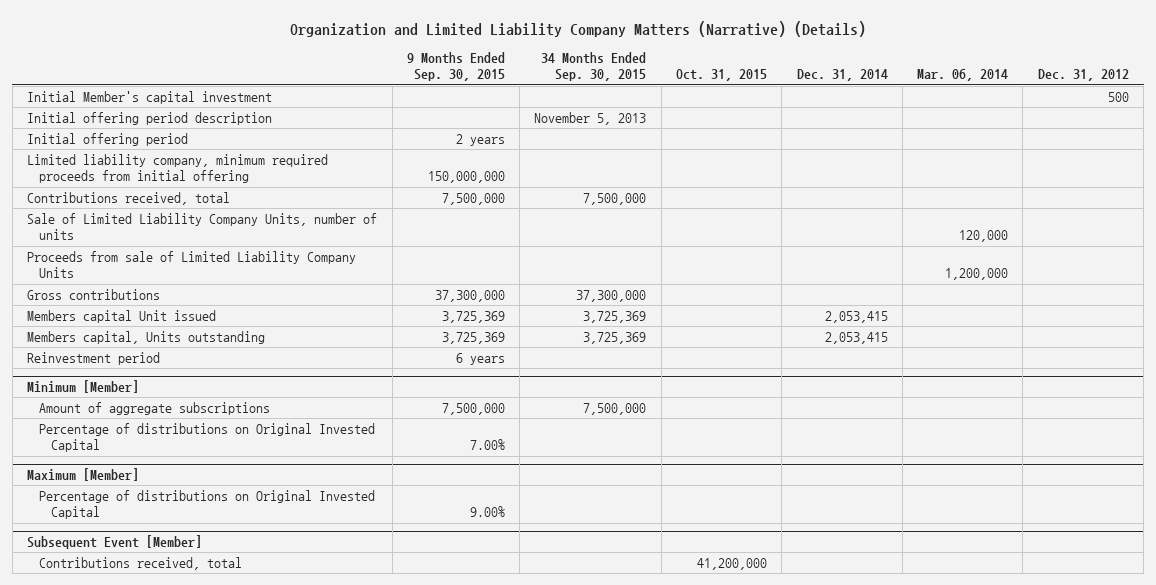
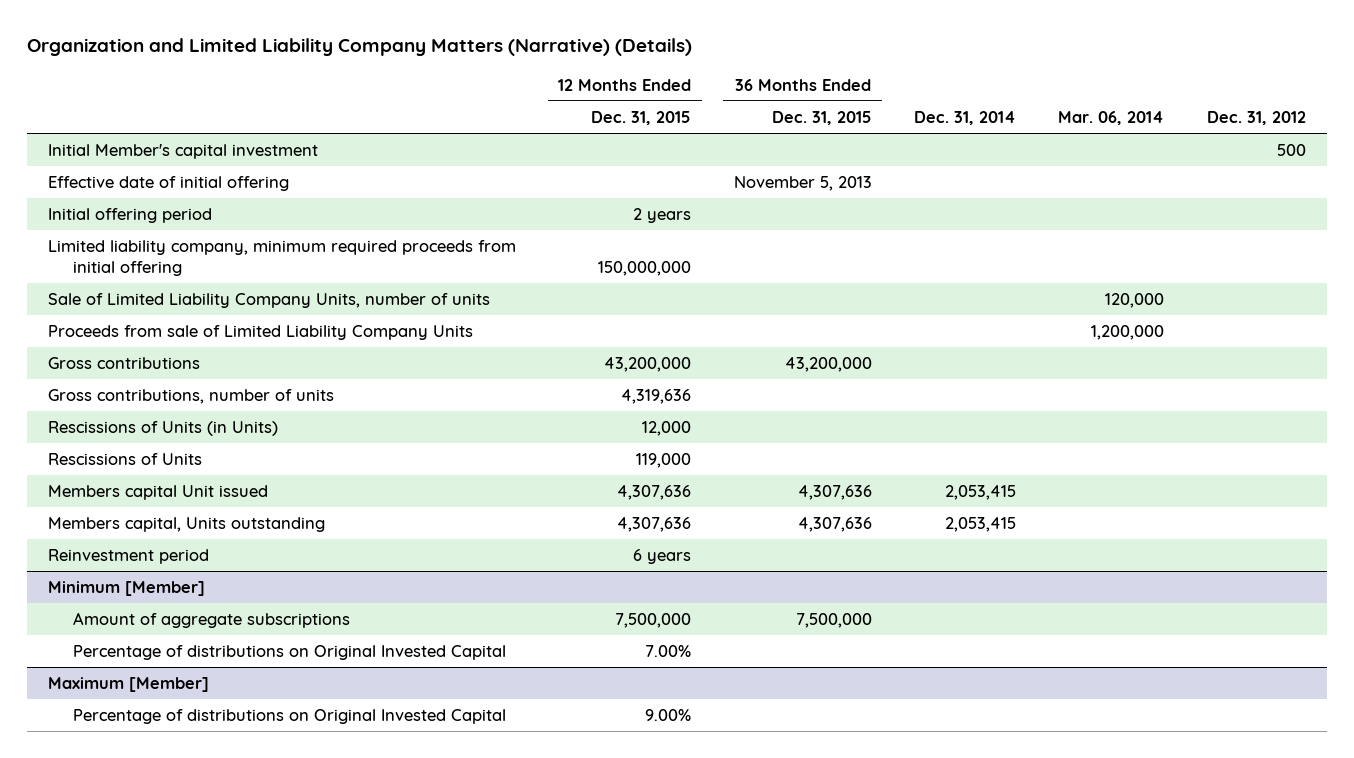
- | 9 Months Ended Sep. 30, 2015 | 34 Months Ended Sep. 30, 2015 | Oct. 31, 2015 | Dec. 31, 2014 | Mar. 06, 2014 | Dec. 31, 2012
+ | 12 Months Ended Dec. 31, 2015 | 36 Months Ended Dec. 31, 2015 | Dec. 31, 2014 | Mar. 06, 2014 | Dec. 31, 2012
- Initial offering period description | | November 5, 2013 | | | |
+ Effective date of initial offering | | November 5, 2013 | | |
- Contributions received, total | 7,500,000 | 7,500,000 | | | |
+ Gross contributions, number of units | 4,319,636 | | | |
+ Rescissions of Units (in Units) | 12,000 | | | |
+ Rescissions of Units | 119,000 | | | |
- Subsequent Event [Member]
- Contributions received, total | | | 41,200,000 | | |

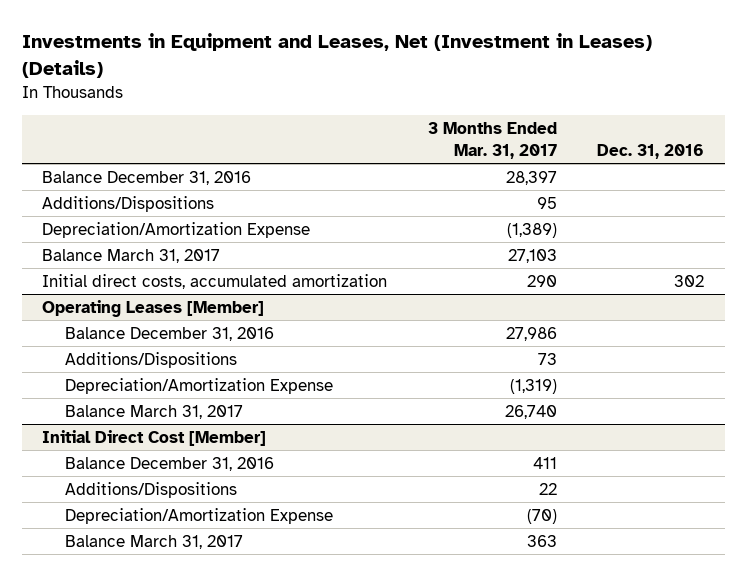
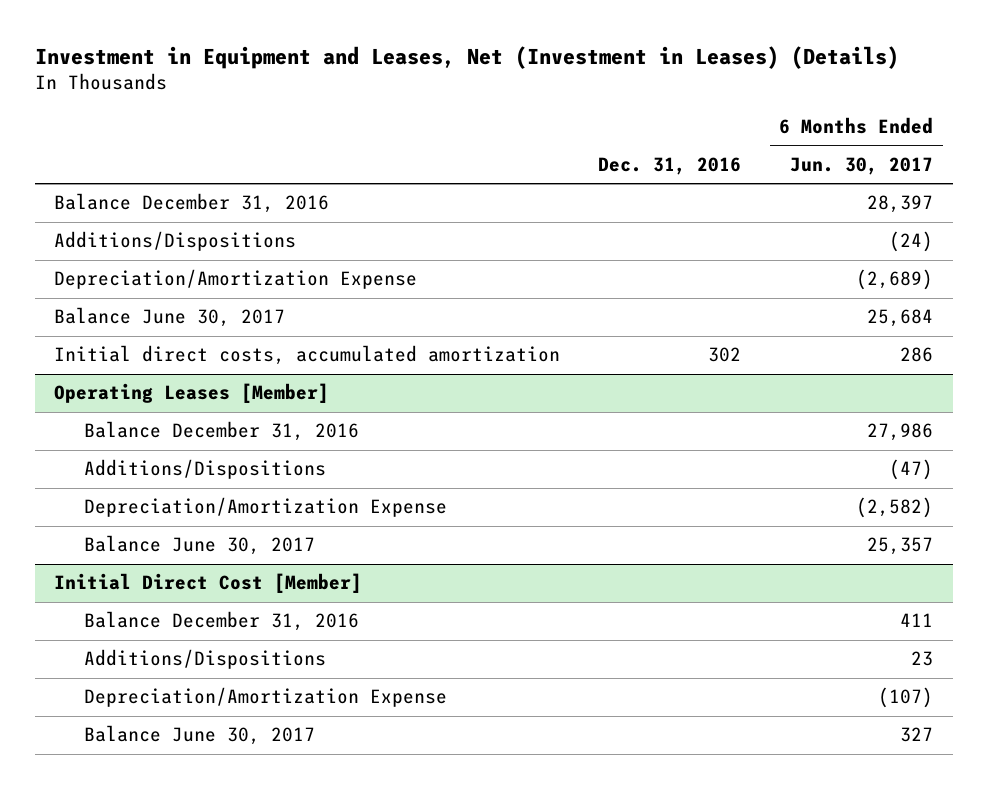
- Investments in Equipment and Leases, Net (Investment in Leases) (Details)
+ Investment in Equipment and Leases, Net (Investment in Leases) (Details)
- | 3 Months Ended Mar. 31, 2017 | Dec. 31, 2016
+ | Dec. 31, 2016 | 6 Months Ended Jun. 30, 2017
- Balance March 31, 2017 | 27,103 |
+ Balance June 30, 2017 | | 25,684
@ Operating Leases [Member]
- Balance March 31, 2017 | 26,740 |
+ Balance June 30, 2017 | | 25,357
@ Initial Direct Cost [Member]
- Balance March 31, 2017 | 363 |
+ Balance June 30, 2017 | | 327

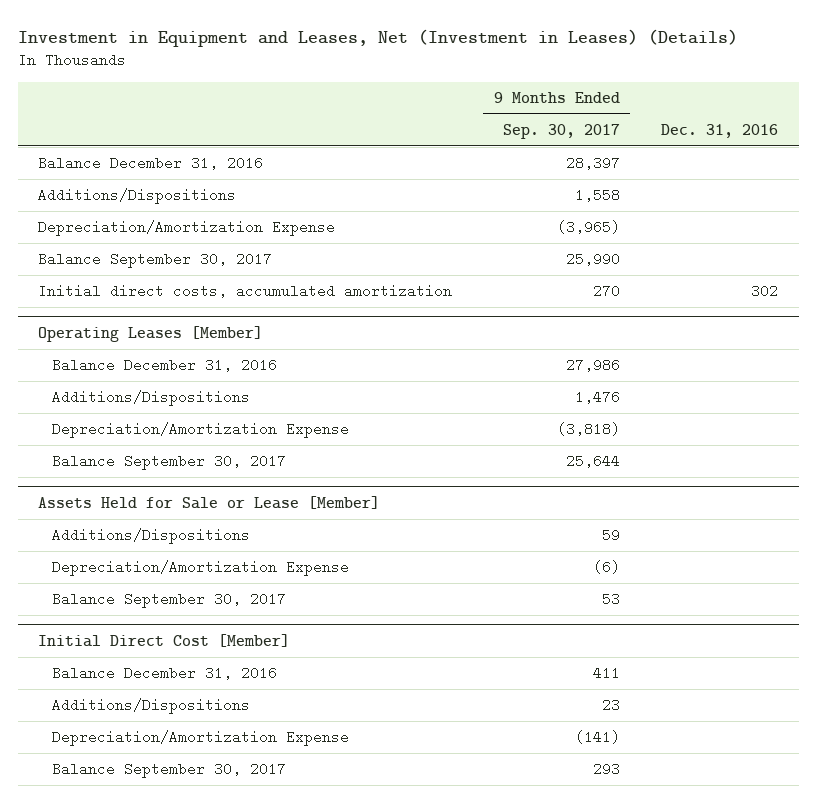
- | Dec. 31, 2016 | 6 Months Ended Jun. 30, 2017
+ | 9 Months Ended Sep. 30, 2017 | Dec. 31, 2016
- Balance June 30, 2017 | | 25,684
+ Balance September 30, 2017 | 25,990 |
@ Operating Leases [Member]
- Balance June 30, 2017 | | 25,357
+ Balance September 30, 2017 | 25,644 |
+ Assets Held for Sale or Lease [Member]
+ Additions/Dispositions | 59 |
+ Depreciation/Amortization Expense | (6) |
+ Balance September 30, 2017 | 53 |
@ Initial Direct Cost [Member]
- Balance June 30, 2017 | | 327
+ Balance September 30, 2017 | 293 |

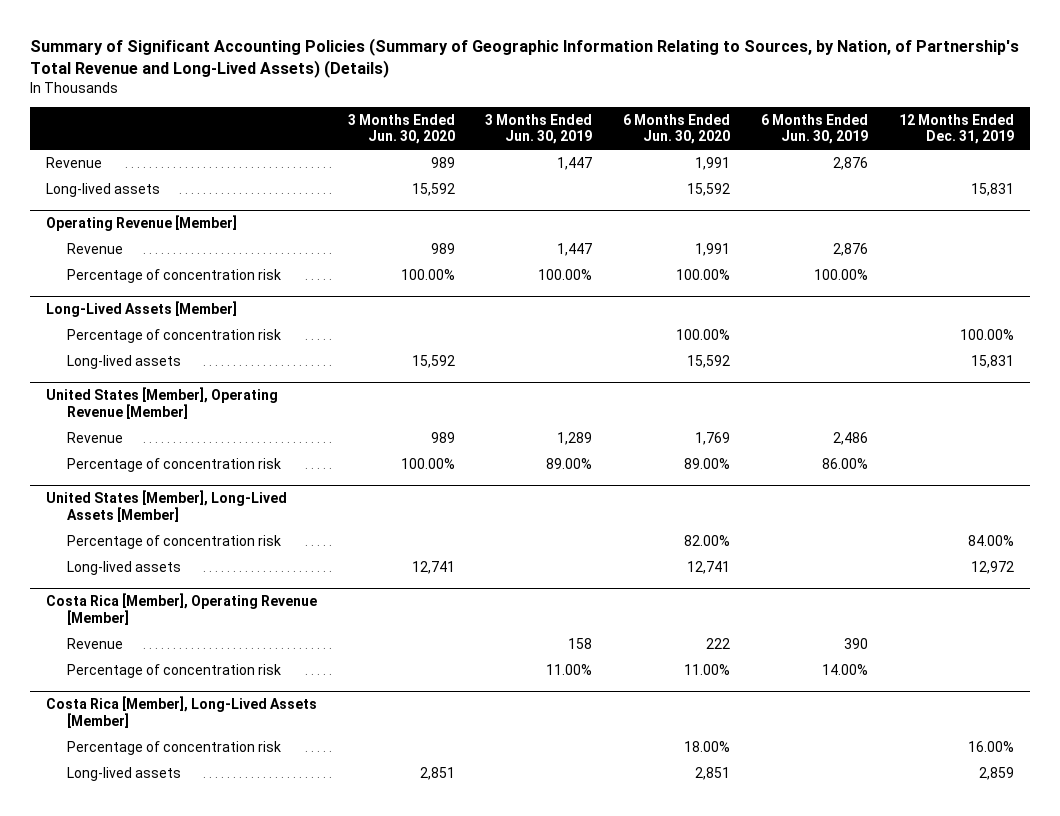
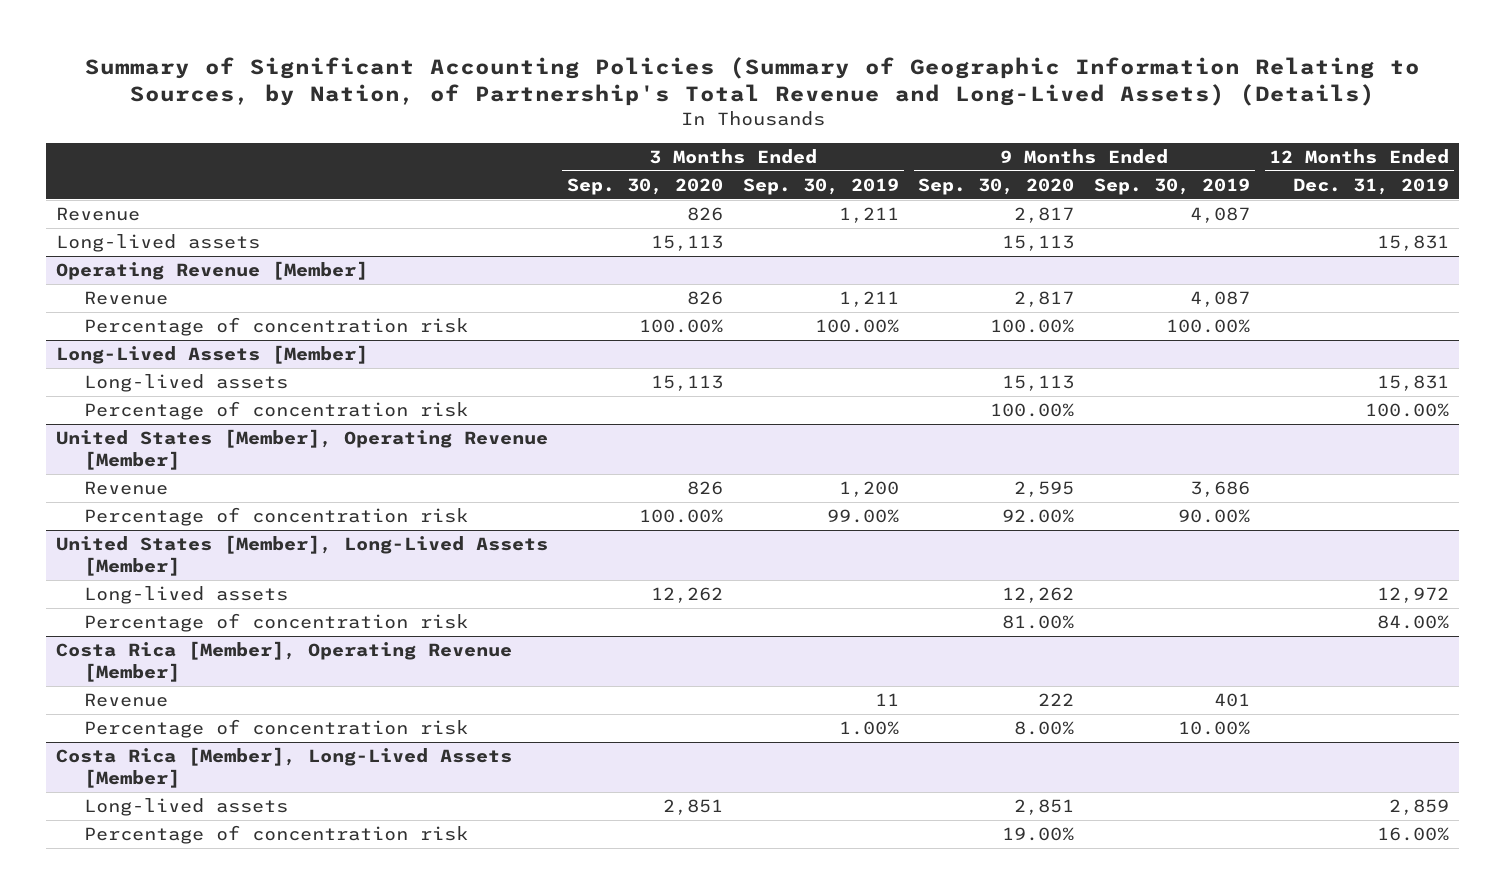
- | 3 Months Ended Jun. 30, 2020 | 3 Months Ended Jun. 30, 2019 | 6 Months Ended Jun. 30, 2020 | 6 Months Ended Jun. 30, 2019 | 12 Months Ended Dec. 31, 2019
+ | 3 Months Ended Sep. 30, 2020 | 3 Months Ended Sep. 30, 2019 | 9 Months Ended Sep. 30, 2020 | 9 Months Ended Sep. 30, 2019 | 12 Months Ended Dec. 31, 2019
@ Long-Lived Assets [Member]
moved down: Percentage of concentration risk | | | 100.00% | | 100.00%
@ United States [Member], Long-Lived Assets [Member]
moved down: Percentage of concentration risk | | | 81.00% | | 84.00%
@ Costa Rica [Member], Long-Lived Assets [Member]
moved down: Percentage of concentration risk | | | 19.00% | | 16.00%

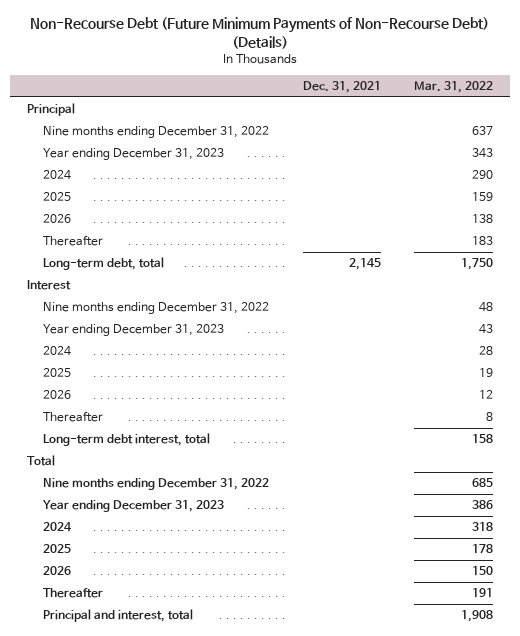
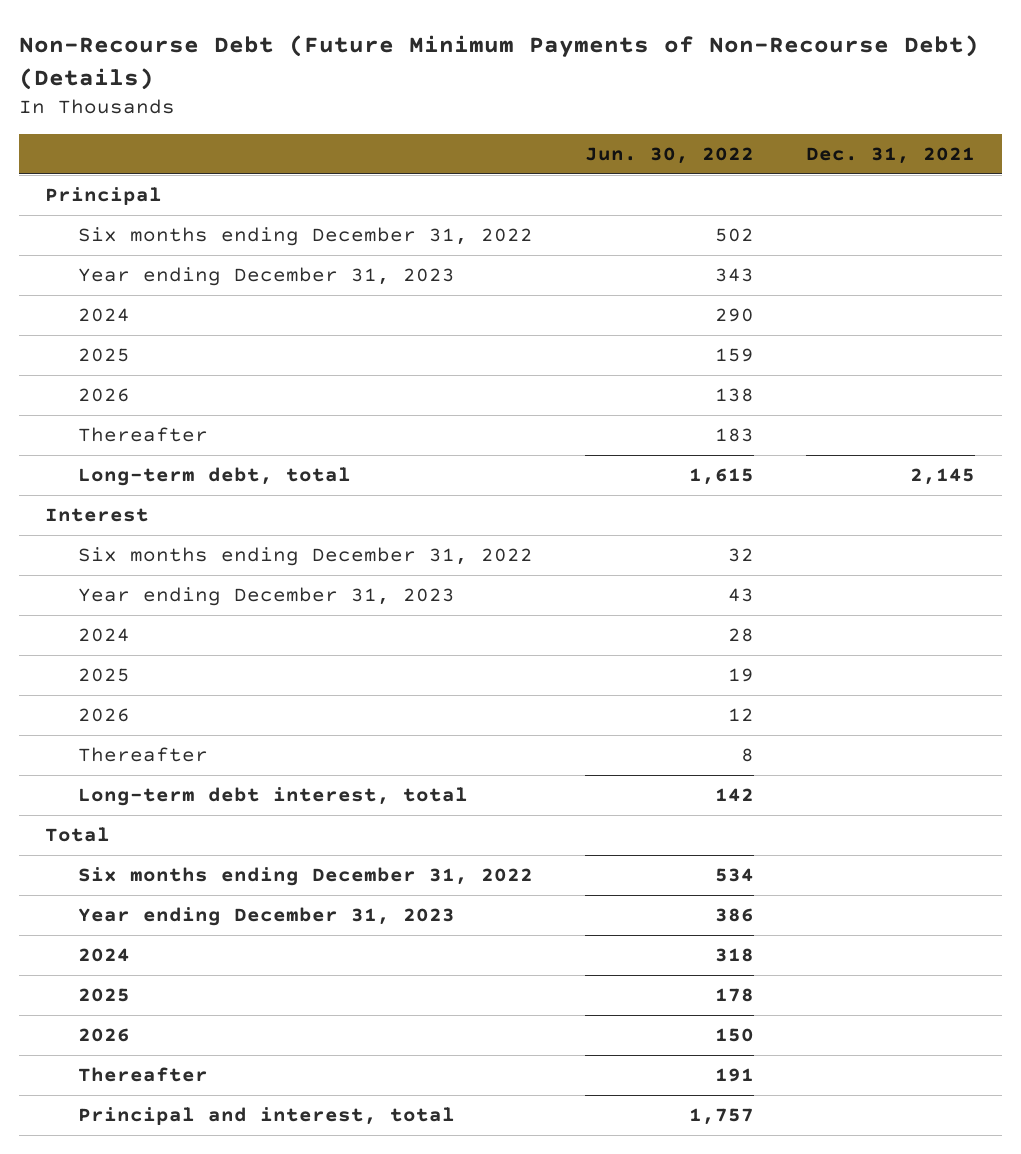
- | Dec. 31, 2021 | Mar. 31, 2022
+ | Jun. 30, 2022 | Dec. 31, 2021
- Nine months ending December 31, 2022 | | 637
+ Six months ending December 31, 2022 | 502 |
- Nine months ending December 31, 2022 | | 48
+ Six months ending December 31, 2022 | 32 |
- Nine months ending December 31, 2022 | | 685
+ Six months ending December 31, 2022 | 534 |

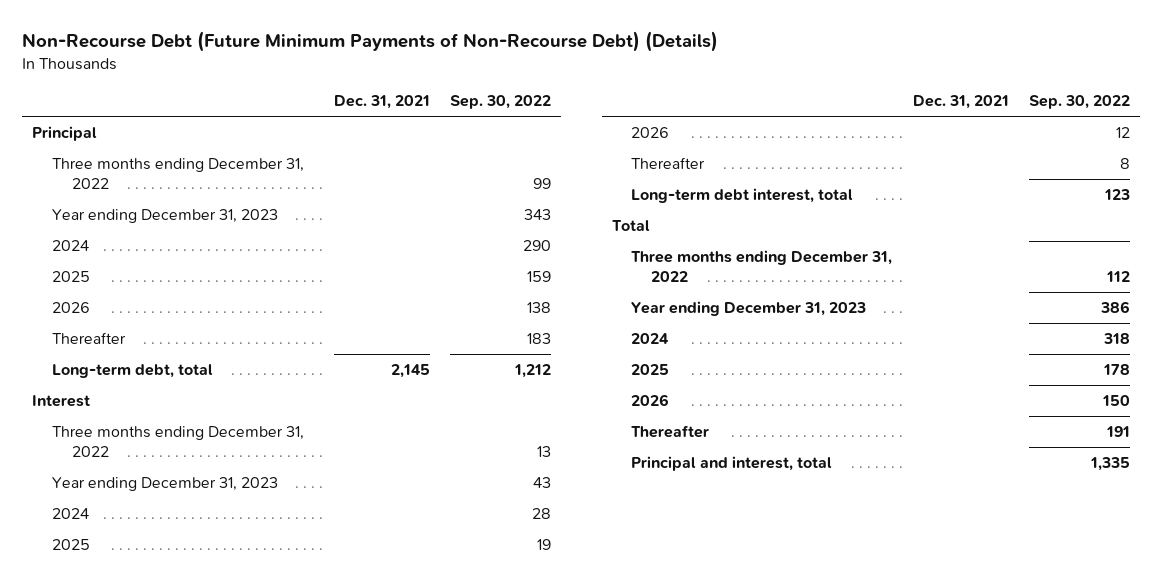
- | Jun. 30, 2022 | Dec. 31, 2021
+ | Dec. 31, 2021 | Sep. 30, 2022
- Six months ending December 31, 2022 | 502 |
+ Three months ending December 31, 2022 | | 99
- Six months ending December 31, 2022 | 32 |
+ Three months ending December 31, 2022 | | 13
- Six months ending December 31, 2022 | 534 |
+ Three months ending December 31, 2022 | | 112

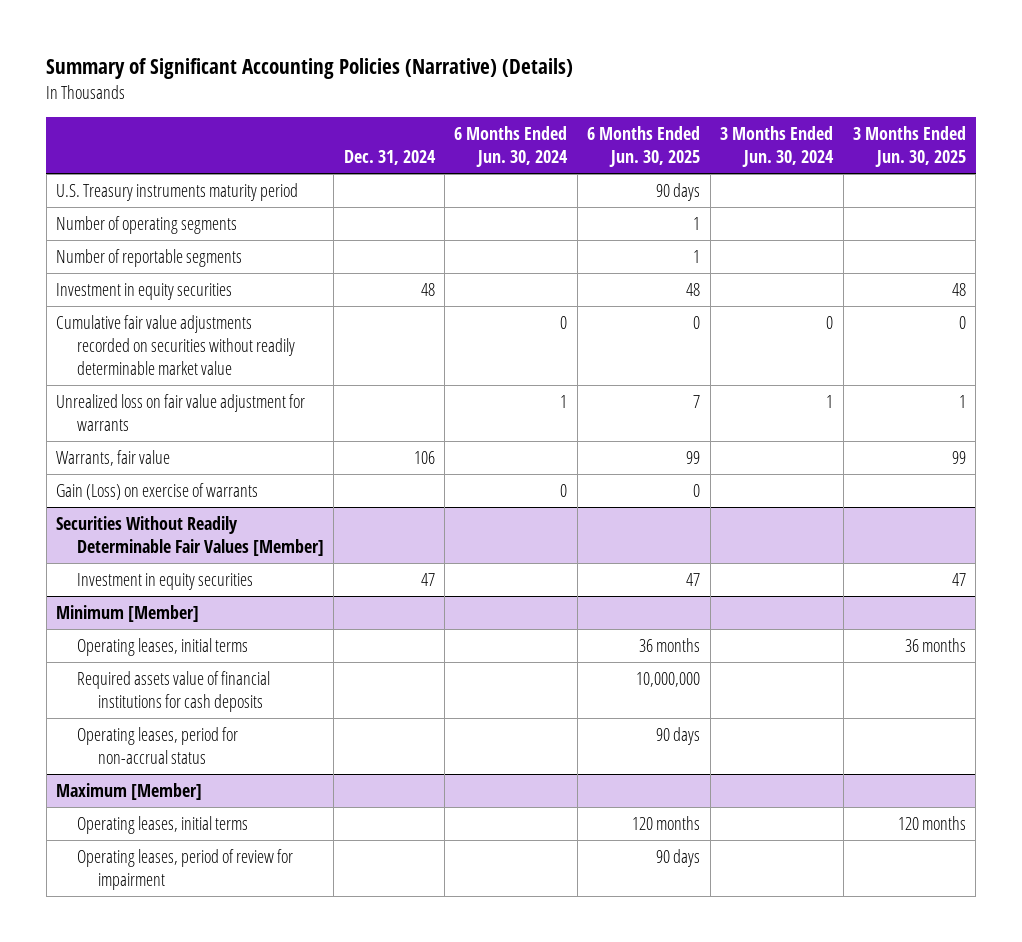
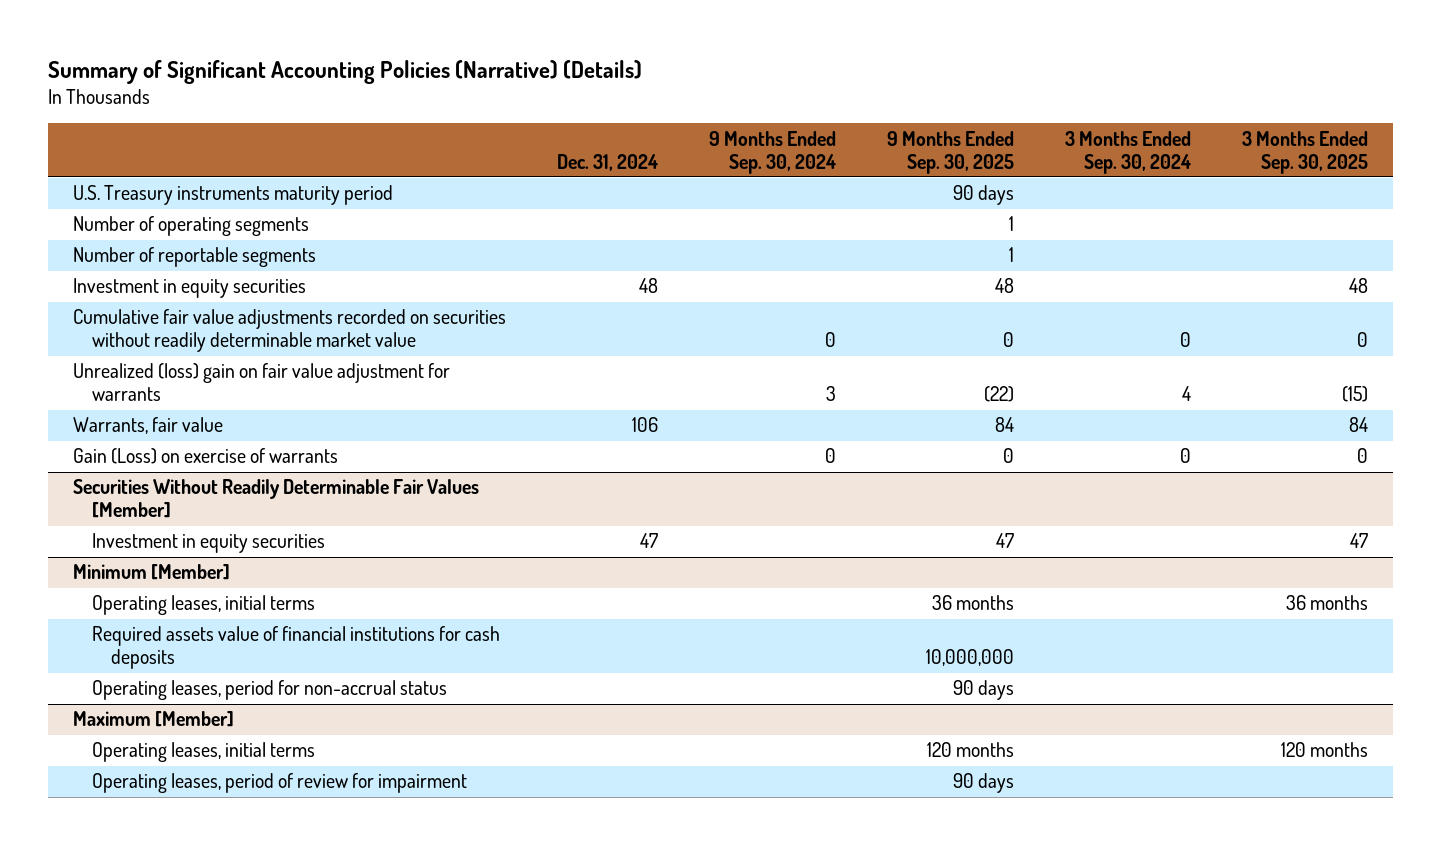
- | Dec. 31, 2024 | 6 Months Ended Jun. 30, 2024 | 6 Months Ended Jun. 30, 2025 | 3 Months Ended Jun. 30, 2024 | 3 Months Ended Jun. 30, 2025
+ | Dec. 31, 2024 | 9 Months Ended Sep. 30, 2024 | 9 Months Ended Sep. 30, 2025 | 3 Months Ended Sep. 30, 2024 | 3 Months Ended Sep. 30, 2025
- Unrealized loss on fair value adjustment for warrants | | 1 | 7 | 1 | 1
+ Unrealized (loss) gain on fair value adjustment for warrants | | 3 | (22) | 4 | (15)

